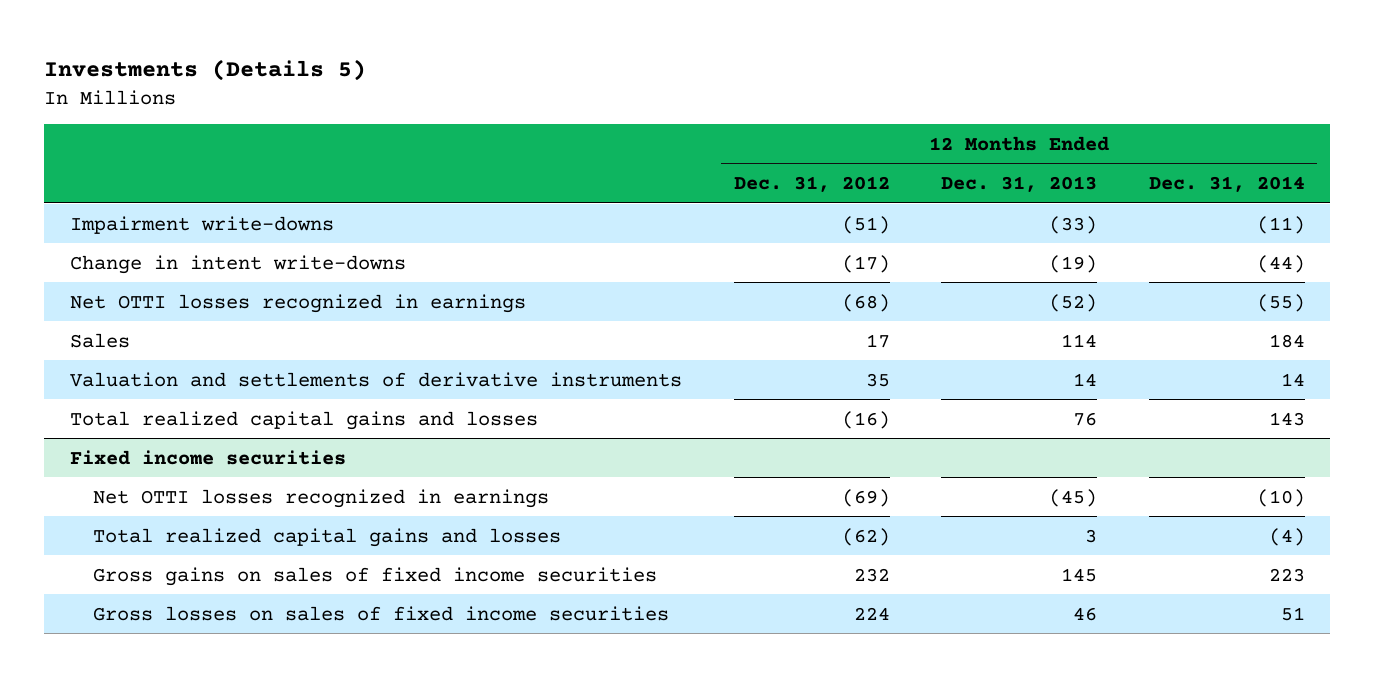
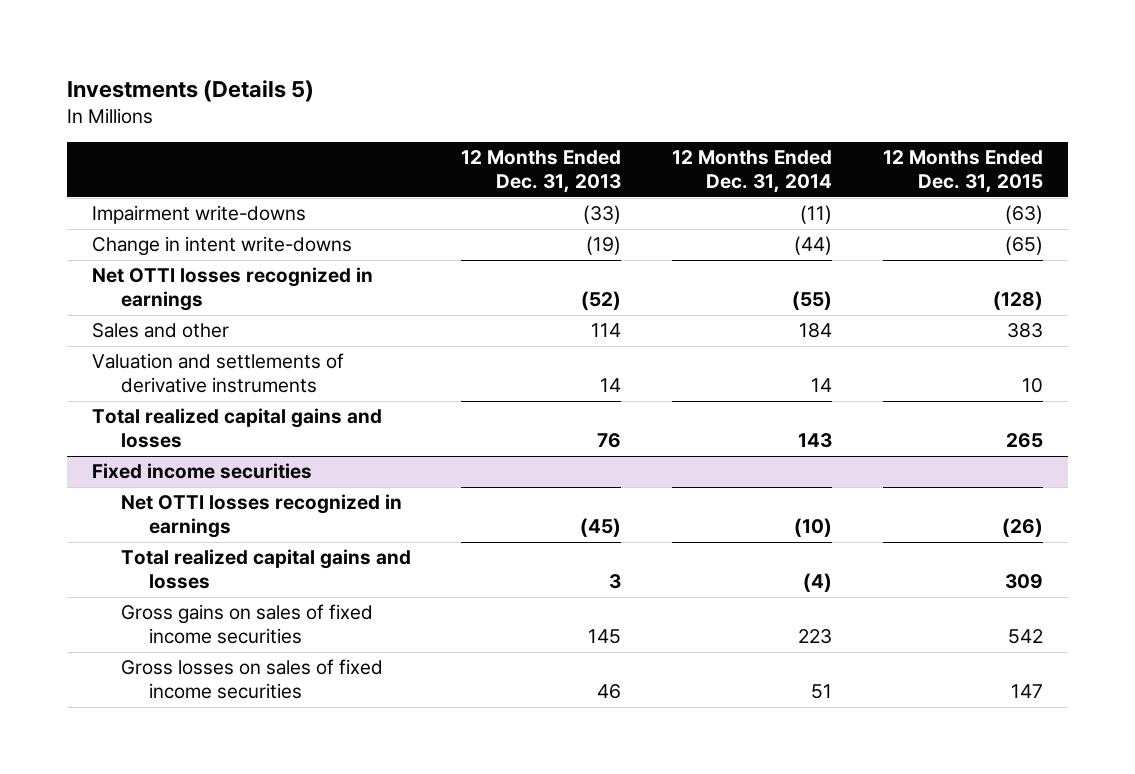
- | 12 Months Ended Dec. 31, 2012 | 12 Months Ended Dec. 31, 2013 | 12 Months Ended Dec. 31, 2014
+ | 12 Months Ended Dec. 31, 2013 | 12 Months Ended Dec. 31, 2014 | 12 Months Ended Dec. 31, 2015
- Sales | 17 | 114 | 184
+ Sales and other | 114 | 184 | 383

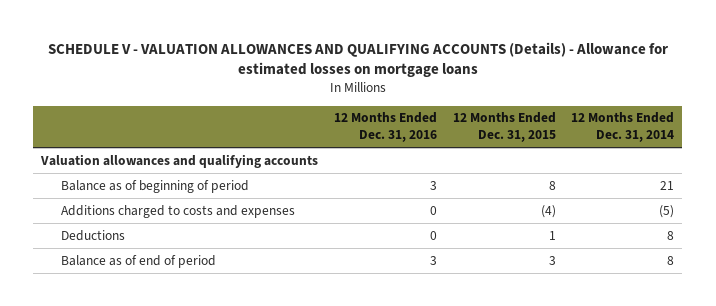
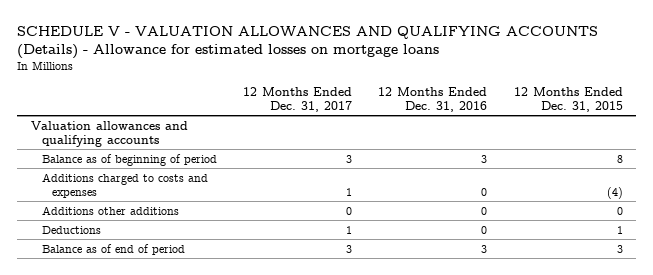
- | 12 Months Ended Dec. 31, 2016 | 12 Months Ended Dec. 31, 2015 | 12 Months Ended Dec. 31, 2014
+ | 12 Months Ended Dec. 31, 2017 | 12 Months Ended Dec. 31, 2016 | 12 Months Ended Dec. 31, 2015
+ Additions other additions | 0 | 0 | 0

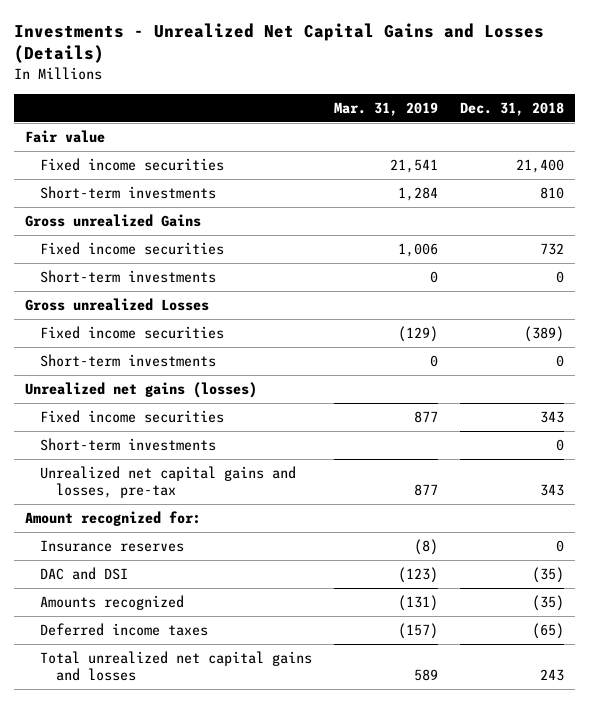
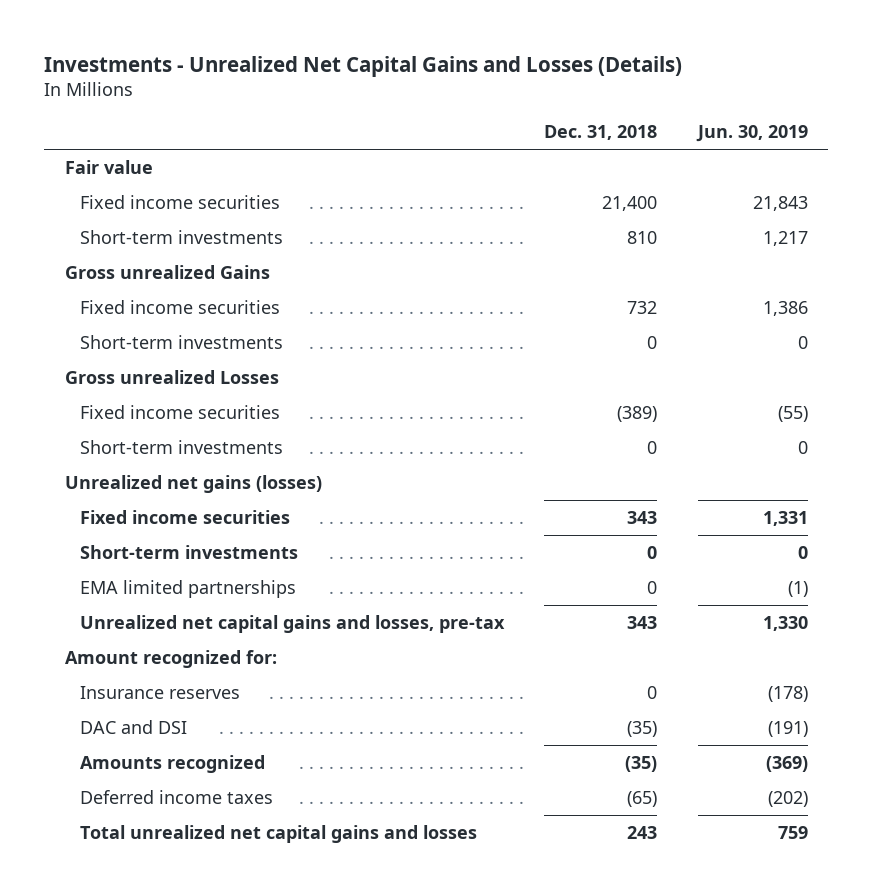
- | Mar. 31, 2019 | Dec. 31, 2018
+ | Dec. 31, 2018 | Jun. 30, 2019
+ EMA limited partnerships | 0 | (1)

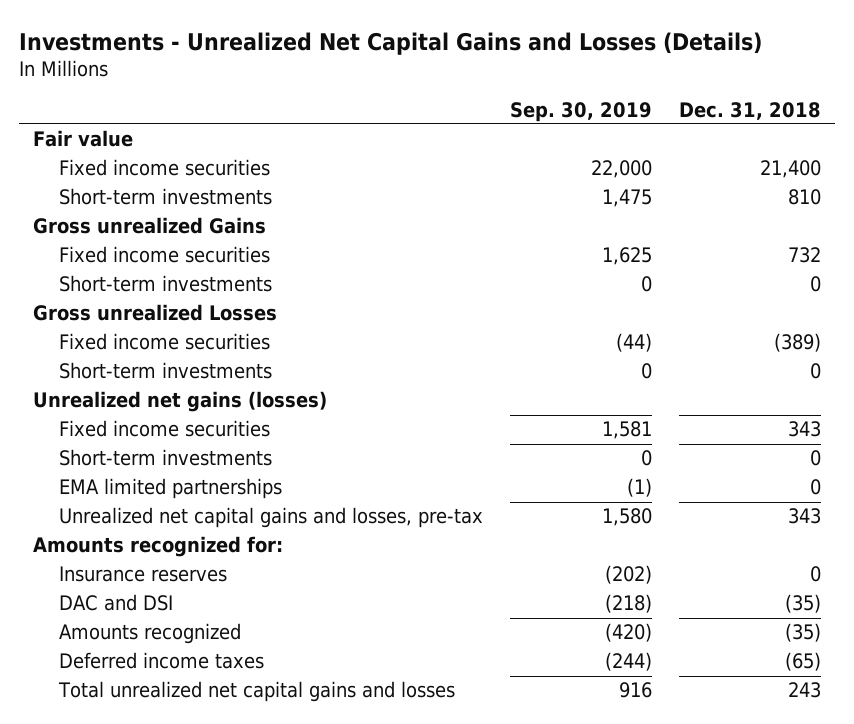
- | Dec. 31, 2018 | Jun. 30, 2019
+ | Sep. 30, 2019 | Dec. 31, 2018
- Amount recognized for:
+ Amounts recognized for:

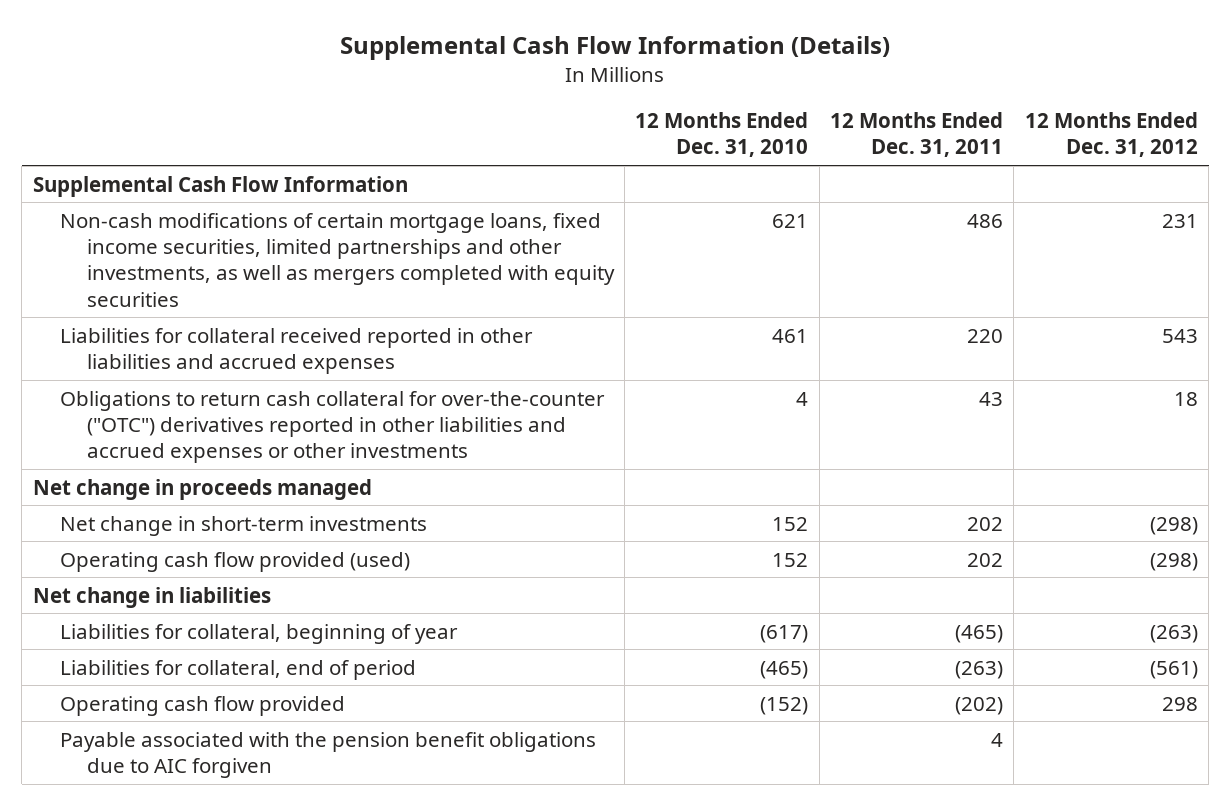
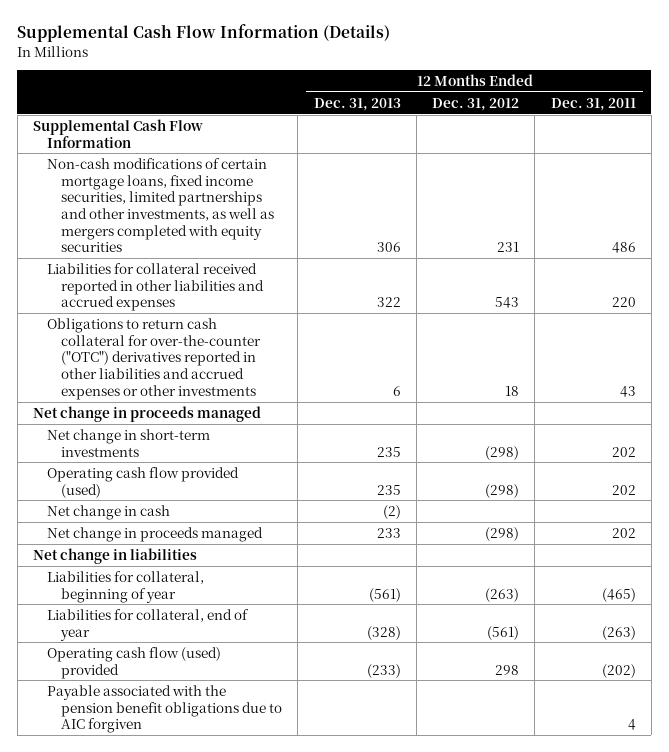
- | 12 Months Ended Dec. 31, 2010 | 12 Months Ended Dec. 31, 2011 | 12 Months Ended Dec. 31, 2012
+ | 12 Months Ended Dec. 31, 2013 | 12 Months Ended Dec. 31, 2012 | 12 Months Ended Dec. 31, 2011
+ Net change in cash | (2) | |
+ Net change in proceeds managed | 233 | (298) | 202
- Liabilities for collateral, end of period | (465) | (263) | (561)
- Operating cash flow provided | (152) | (202) | 298
+ Liabilities for collateral, end of year | (328) | (561) | (263)
+ Operating cash flow (used) provided | (233) | 298 | (202)

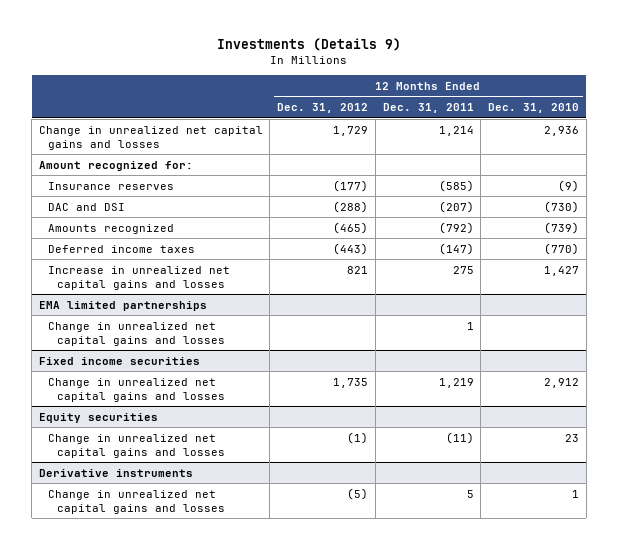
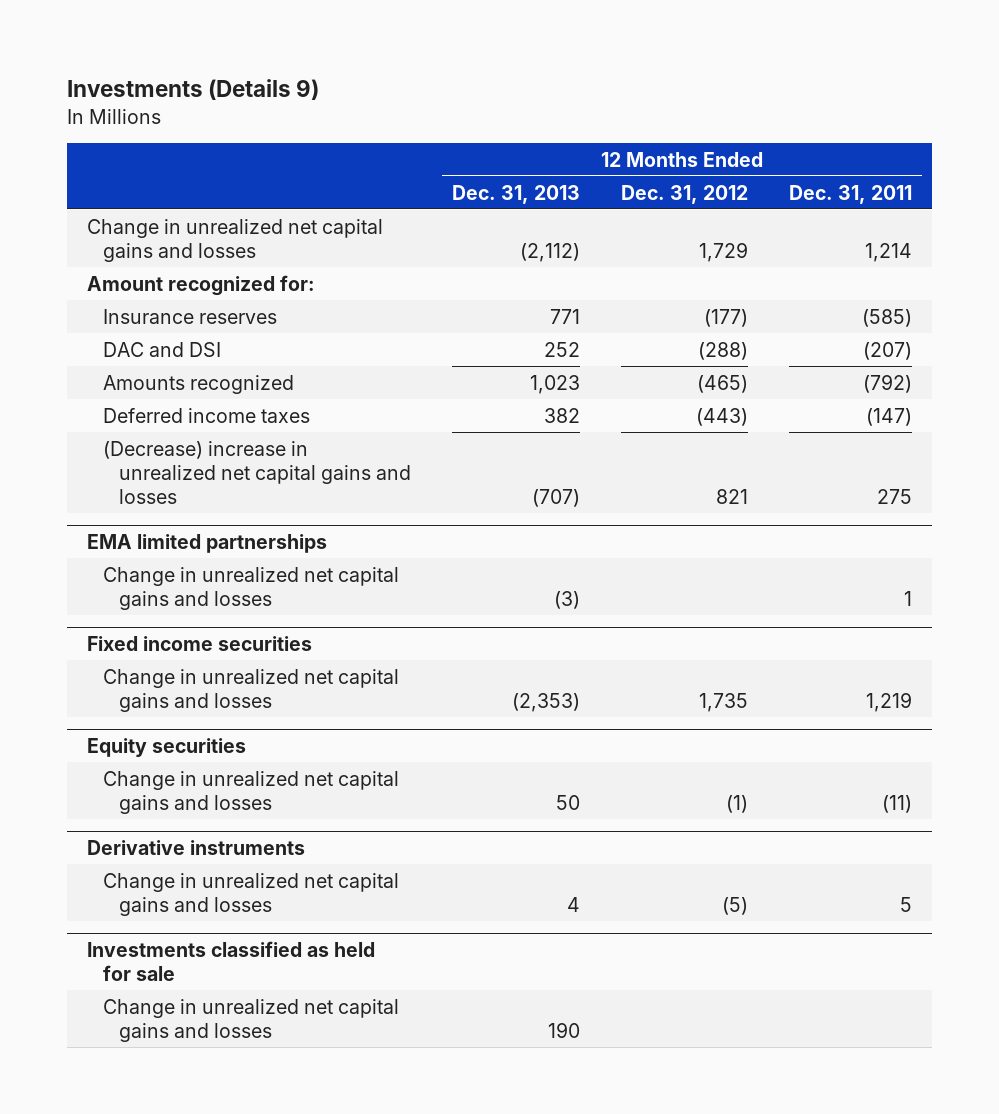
- | 12 Months Ended Dec. 31, 2012 | 12 Months Ended Dec. 31, 2011 | 12 Months Ended Dec. 31, 2010
+ | 12 Months Ended Dec. 31, 2013 | 12 Months Ended Dec. 31, 2012 | 12 Months Ended Dec. 31, 2011
- Increase in unrealized net capital gains and losses | 821 | 275 | 1,427
+ (Decrease) increase in unrealized net capital gains and losses | (707) | 821 | 275
+ Investments classified as held for sale
+ Change in unrealized net capital gains and losses | 190 | |

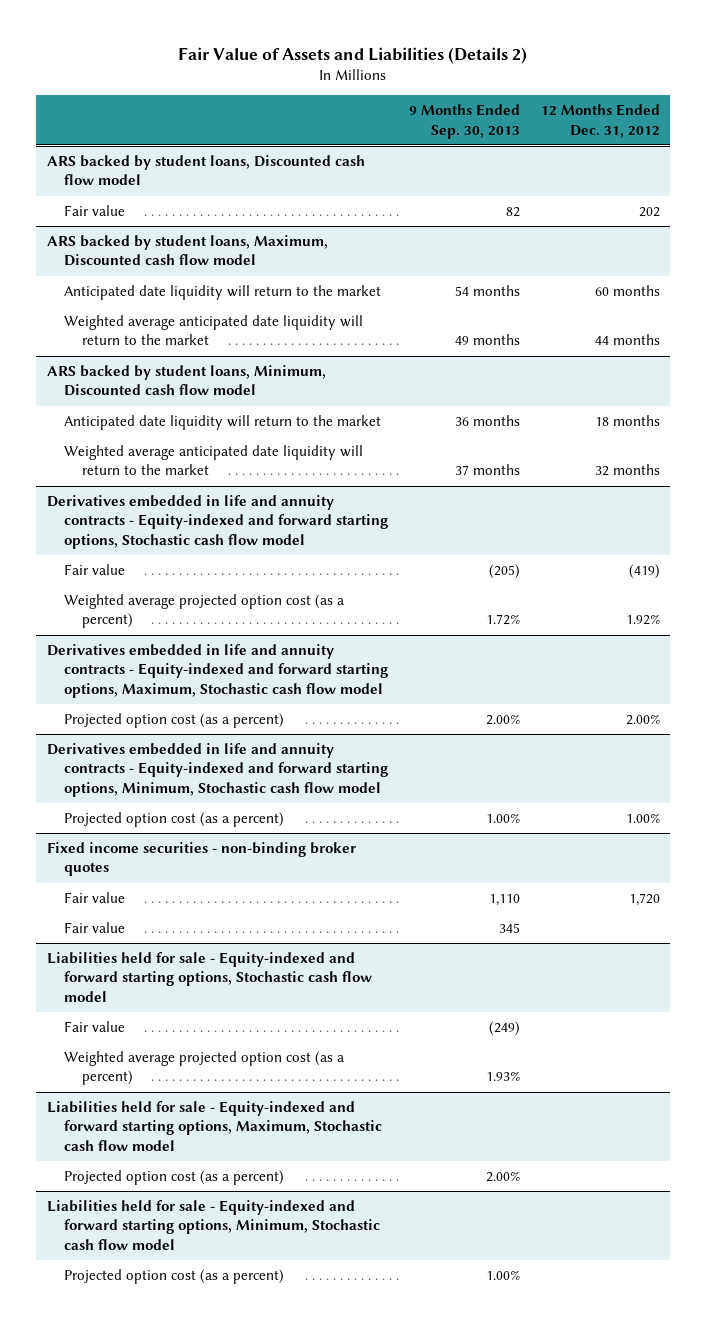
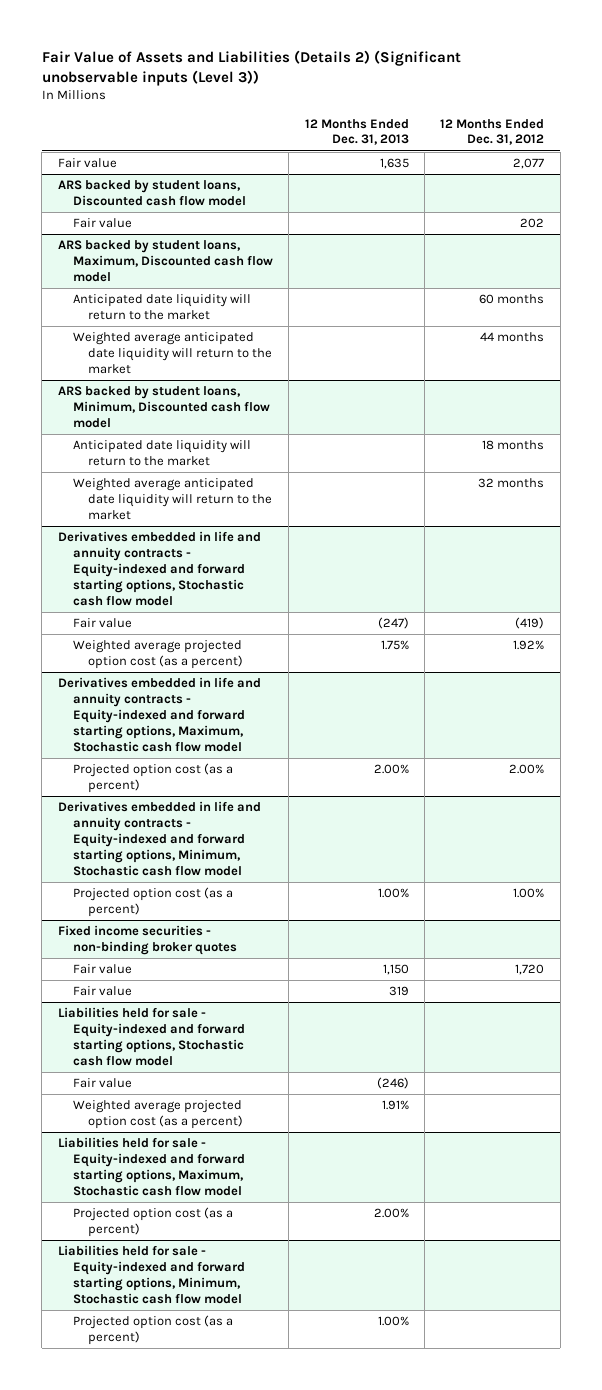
- Fair Value of Assets and Liabilities (Details 2)
+ Fair Value of Assets and Liabilities (Details 2) (Significant unobservable inputs (Level 3))
- | 9 Months Ended Sep. 30, 2013 | 12 Months Ended Dec. 31, 2012
+ | 12 Months Ended Dec. 31, 2013 | 12 Months Ended Dec. 31, 2012
+ Fair value | 1,635 | 2,077

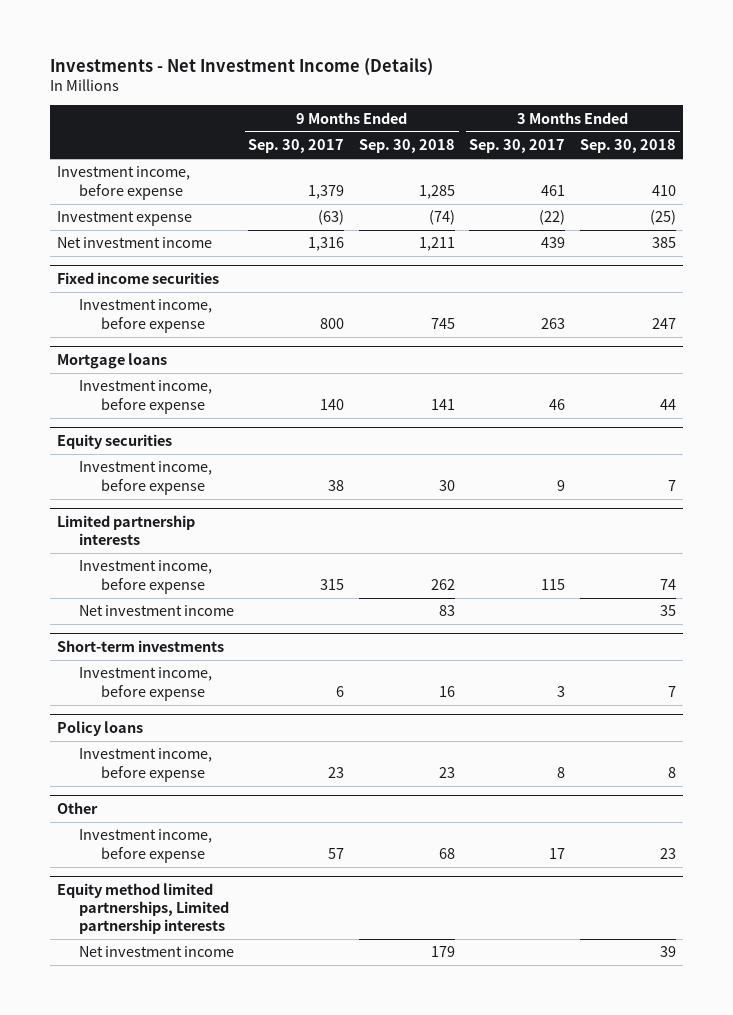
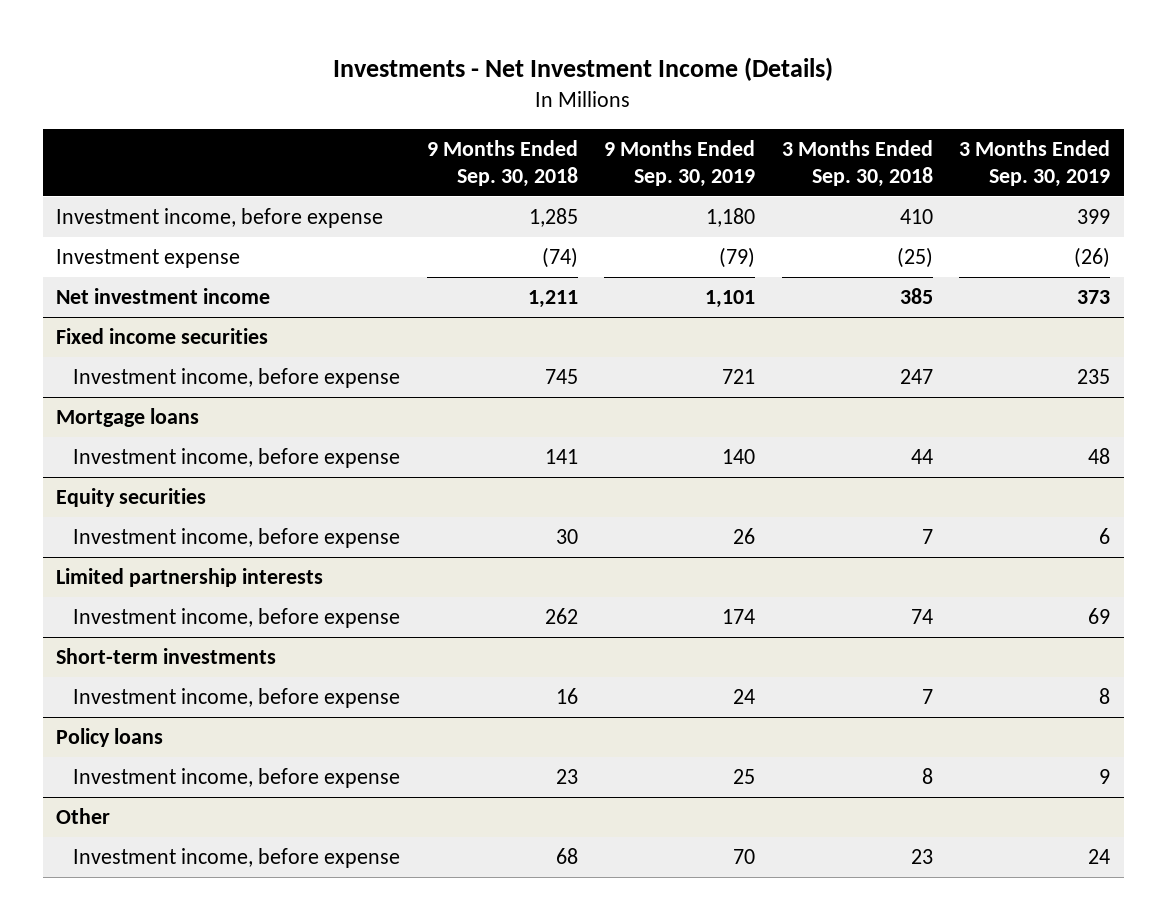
- | 9 Months Ended Sep. 30, 2017 | 9 Months Ended Sep. 30, 2018 | 3 Months Ended Sep. 30, 2017 | 3 Months Ended Sep. 30, 2018
+ | 9 Months Ended Sep. 30, 2018 | 9 Months Ended Sep. 30, 2019 | 3 Months Ended Sep. 30, 2018 | 3 Months Ended Sep. 30, 2019
@ Limited partnership interests
- Net investment income | | 83 | | 35
- Equity method limited partnerships, Limited partnership interests
- Net investment income | | 179 | | 39

